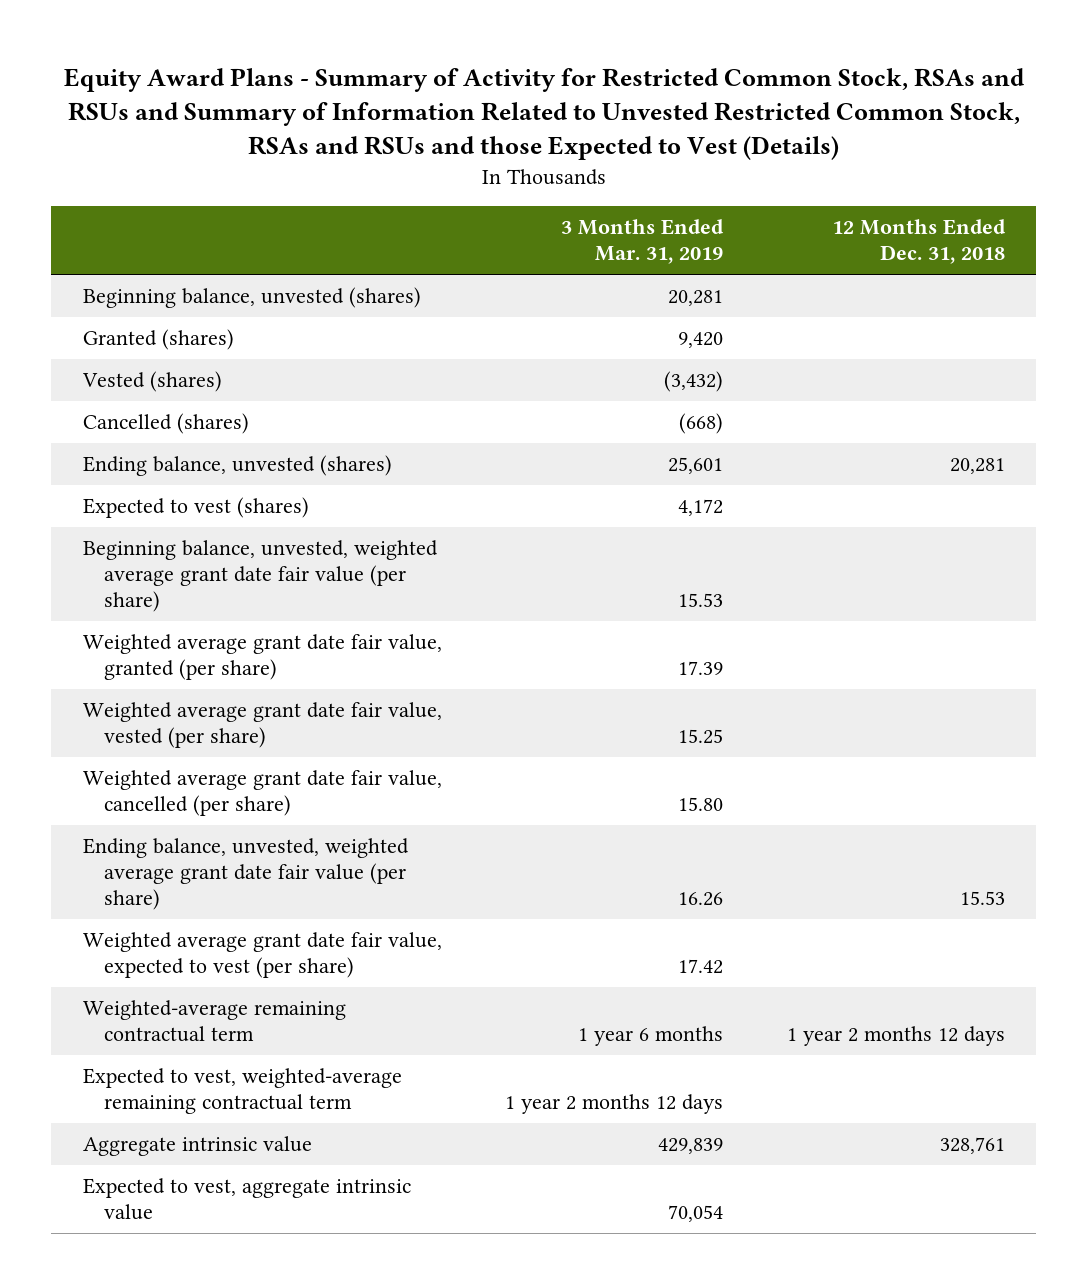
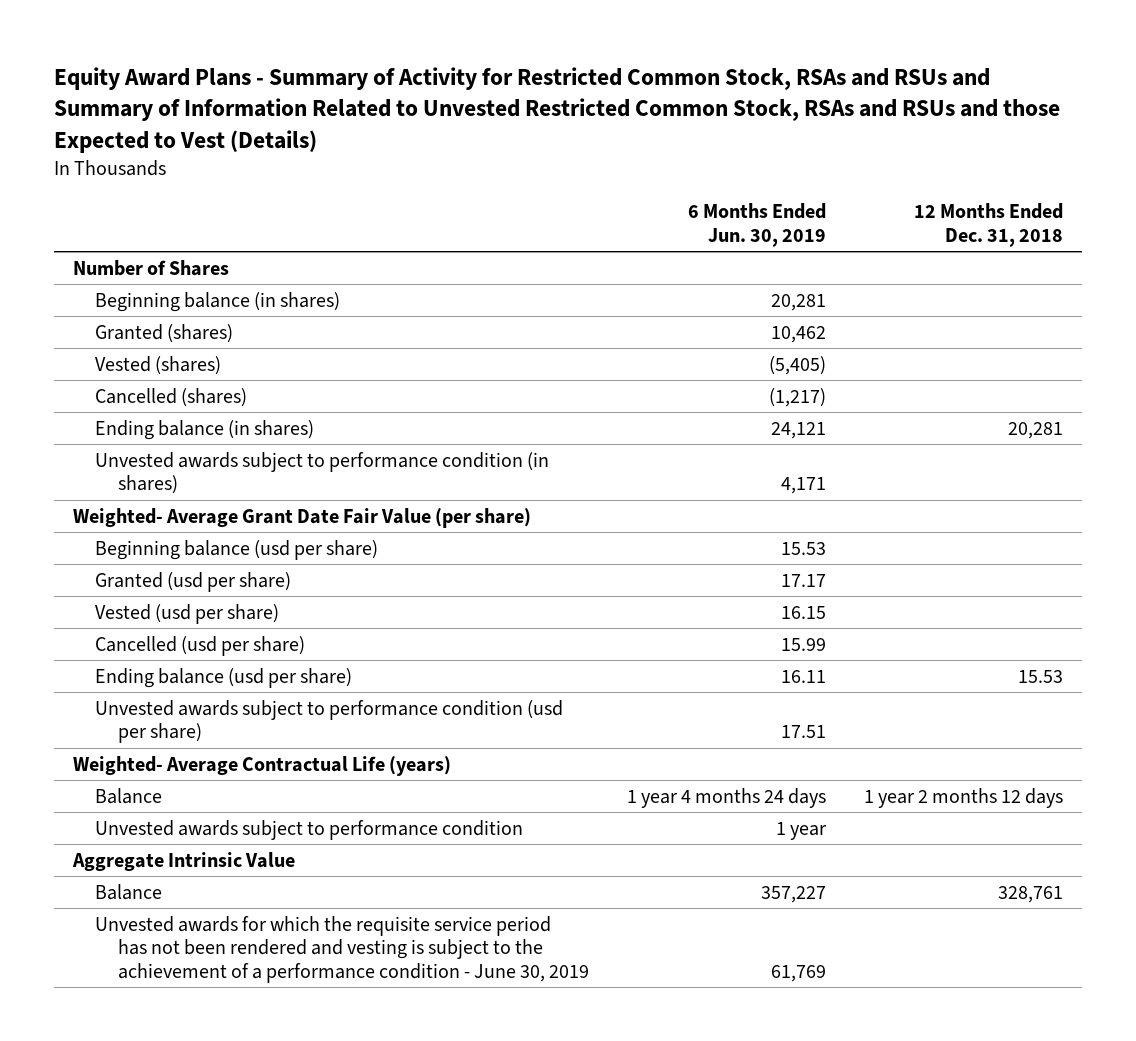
- | 3 Months Ended Mar. 31, 2019 | 12 Months Ended Dec. 31, 2018
+ | 6 Months Ended Jun. 30, 2019 | 12 Months Ended Dec. 31, 2018
- Beginning balance, unvested (shares) | 20,281 |
+ Number of Shares
+ Beginning balance (in shares) | 20,281 |
- Ending balance, unvested (shares) | 25,601 | 20,281
- Expected to vest (shares) | 4,172 |
- Beginning balance, unvested, weighted average grant date fair value (per share) | 15.53 |
- Weighted average grant date fair value, granted (per share) | 17.39 |
- Weighted average grant date fair value, vested (per share) | 15.25 |
- Weighted average grant date fair value, cancelled (per share) | 15.80 |
- Ending balance, unvested, weighted average grant date fair value (per share) | 16.26 | 15.53
- Weighted average grant date fair value, expected to vest (per share) | 17.42 |
- Weighted-average remaining contractual term | 1 year 6 months | 1 year 2 months 12 days
- Expected to vest, weighted-average remaining contractual term | 1 year 2 months 12 days |
- Aggregate intrinsic value | 429,839 | 328,761
- Expected to vest, aggregate intrinsic value | 70,054 |
+ Ending balance (in shares) | 24,121 | 20,281
+ Unvested awards subject to performance condition (in shares) | 4,171 |
+ Weighted- Average Grant Date Fair Value (per share)
+ Beginning balance (usd per share) | 15.53 |
+ Granted (usd per share) | 17.17 |
+ Vested (usd per share) | 16.15 |
+ Cancelled (usd per share) | 15.99 |
+ Ending balance (usd per share) | 16.11 | 15.53
+ Unvested awards subject to performance condition (usd per share) | 17.51 |
+ Weighted- Average Contractual Life (years)
+ Balance | 1 year 4 months 24 days | 1 year 2 months 12 days
+ Unvested awards subject to performance condition | 1 year |
+ Aggregate Intrinsic Value
+ Balance | 357,227 | 328,761
+ Unvested awards for which the requisite service period has not been rendered and vesting is subject to the achievement of a performance condition - June 30, 2019 | 61,769 |

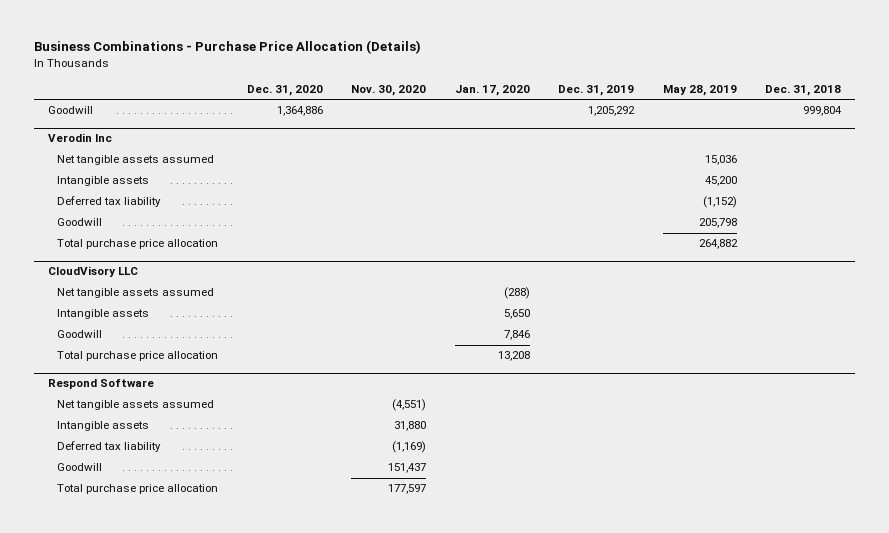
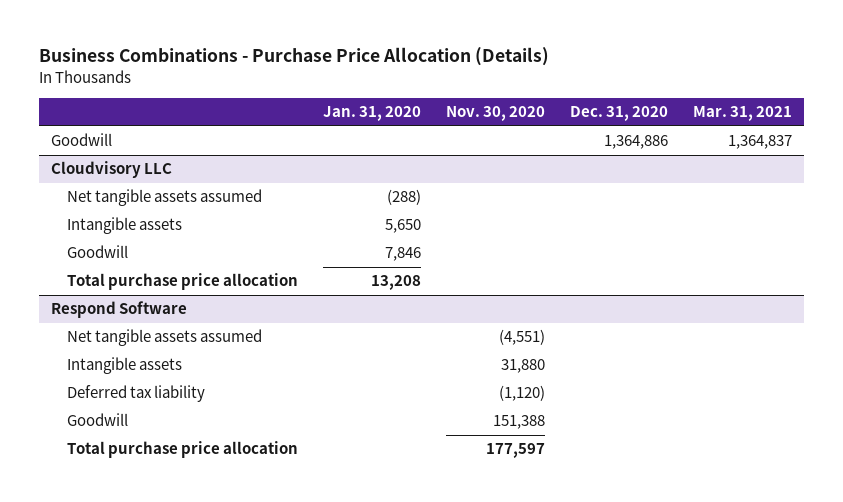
- | Dec. 31, 2020 | Nov. 30, 2020 | Jan. 17, 2020 | Dec. 31, 2019 | May 28, 2019 | Dec. 31, 2018
+ | Jan. 31, 2020 | Nov. 30, 2020 | Dec. 31, 2020 | Mar. 31, 2021
- Verodin Inc
- Net tangible assets assumed | | | | | 15,036 |
- Intangible assets | | | | | 45,200 |
- Deferred tax liability | | | | | (1,152) |
- Goodwill | | | | | 205,798 |
- Total purchase price allocation | | | | | 264,882 |
- CloudVisory LLC
+ Cloudvisory LLC
@ Respond Software
- Deferred tax liability | | (1,169) | | | |
- Goodwill | | 151,437 | | | |
+ Deferred tax liability | | (1,120) | |
+ Goodwill | | 151,388 | |

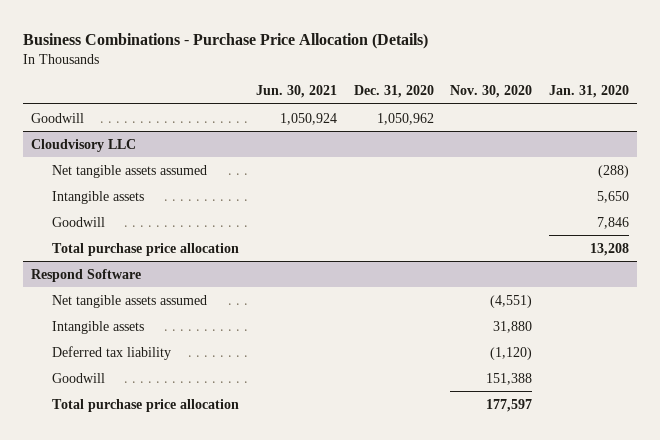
- | Jan. 31, 2020 | Nov. 30, 2020 | Dec. 31, 2020 | Mar. 31, 2021
+ | Jun. 30, 2021 | Dec. 31, 2020 | Nov. 30, 2020 | Jan. 31, 2020
- Goodwill | | | 1,364,886 | 1,364,837
+ Goodwill | 1,050,924 | 1,050,962 | |

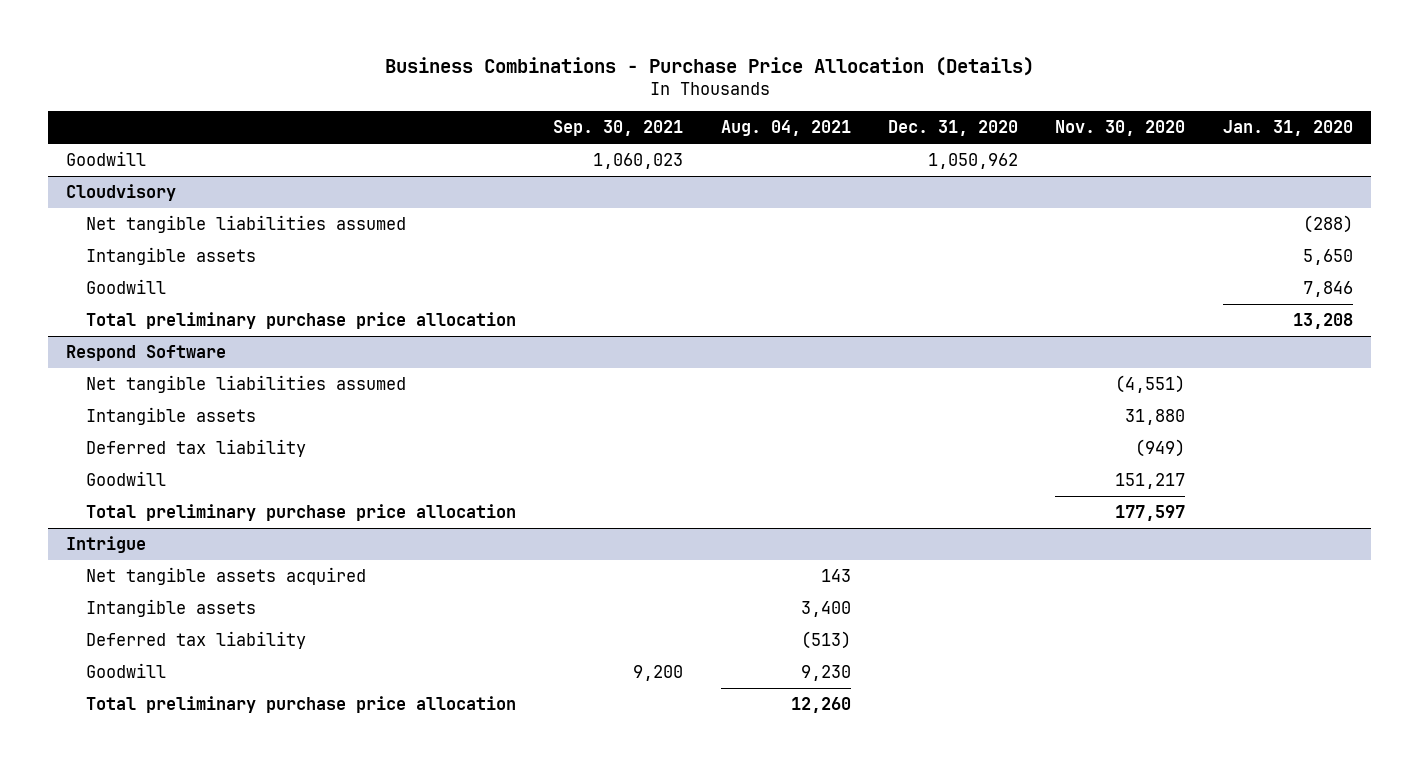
- | Jun. 30, 2021 | Dec. 31, 2020 | Nov. 30, 2020 | Jan. 31, 2020
+ | Sep. 30, 2021 | Aug. 04, 2021 | Dec. 31, 2020 | Nov. 30, 2020 | Jan. 31, 2020
- Cloudvisory LLC
- Net tangible assets assumed | | | | (288)
+ Cloudvisory
+ Net tangible liabilities assumed | | | | | (288)
- Total purchase price allocation | | | | 13,208
+ Total preliminary purchase price allocation | | | | | 13,208
@ Respond Software
- Net tangible assets assumed | | | (4,551) |
+ Net tangible liabilities assumed | | | | (4,551) |
- Deferred tax liability | | | (1,120) |
- Goodwill | | | 151,388 |
- Total purchase price allocation | | | 177,597 |
+ Deferred tax liability | | | | (949) |
+ Goodwill | | | | 151,217 |
+ Total preliminary purchase price allocation | | | | 177,597 |
+ Intrigue
+ Net tangible assets acquired | | 143 | | |
+ Intangible assets | | 3,400 | | |
+ Deferred tax liability | | (513) | | |
+ Goodwill | 9,200 | 9,230 | | |
+ Total preliminary purchase price allocation | | 12,260 | | |

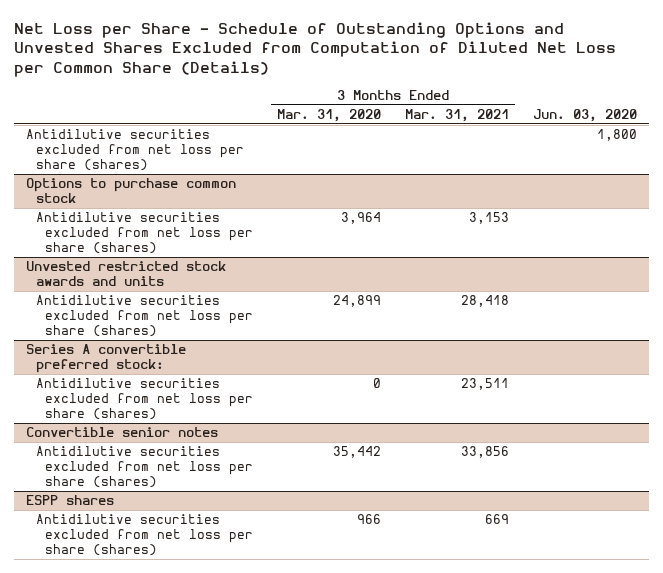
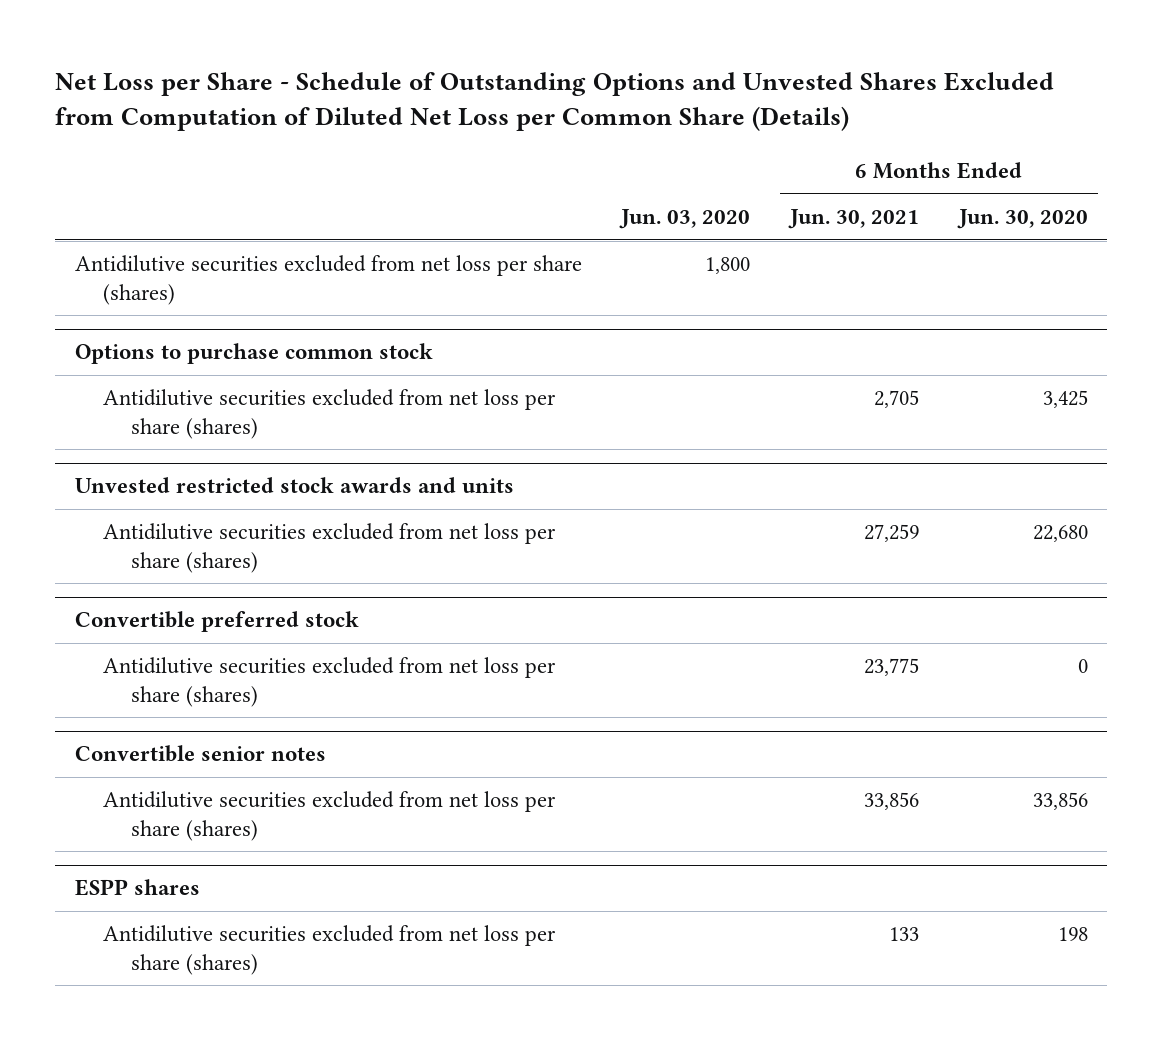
- | 3 Months Ended Mar. 31, 2020 | 3 Months Ended Mar. 31, 2021 | Jun. 03, 2020
+ | Jun. 03, 2020 | 6 Months Ended Jun. 30, 2021 | 6 Months Ended Jun. 30, 2020
- Series A convertible preferred stock:
+ Convertible preferred stock

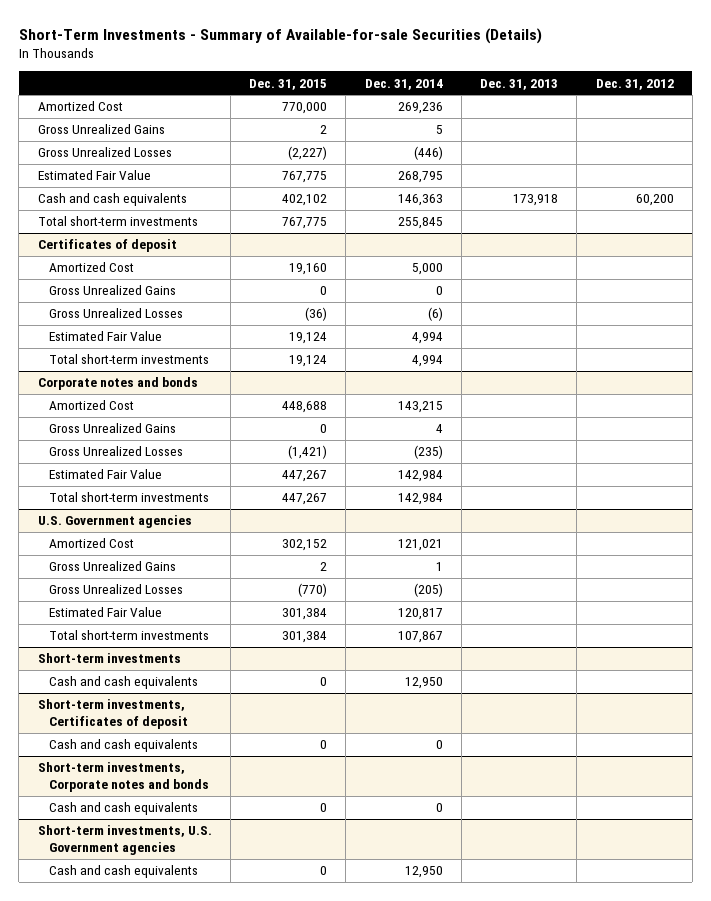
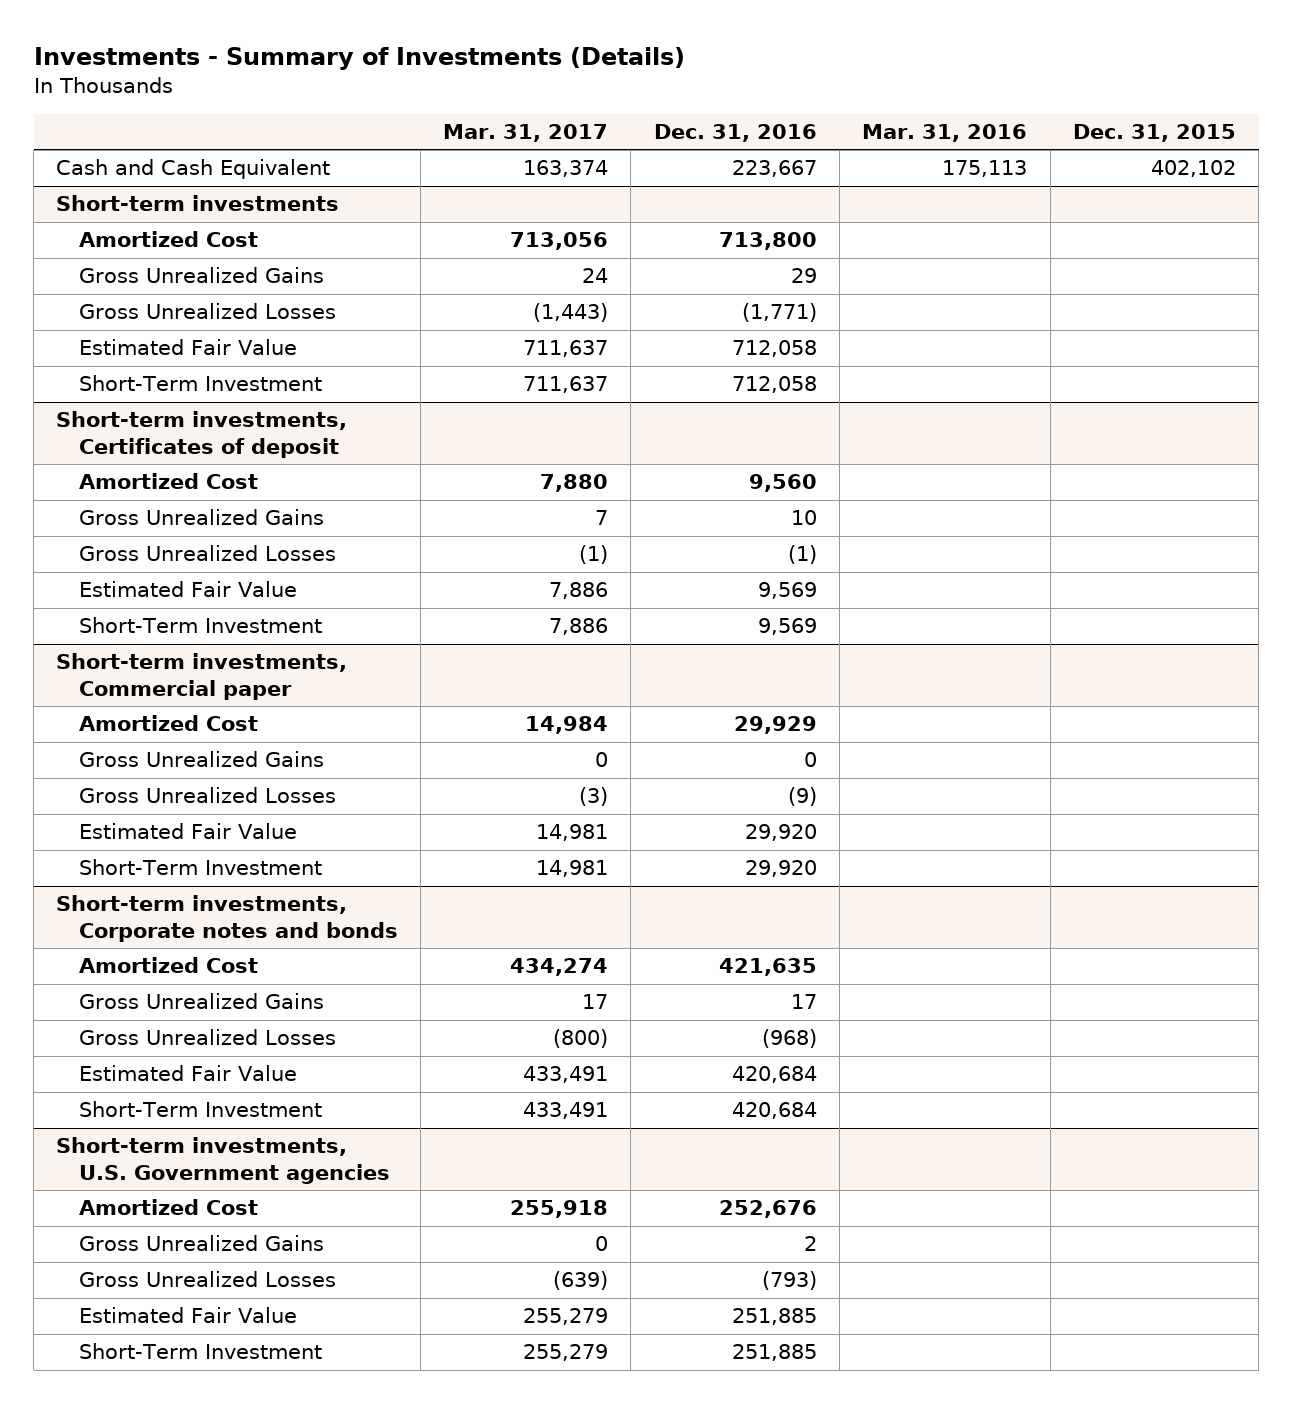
- Short-Term Investments - Summary of Available-for-sale Securities (Details)
+ Investments - Summary of Investments (Details)
- | Dec. 31, 2015 | Dec. 31, 2014 | Dec. 31, 2013 | Dec. 31, 2012
+ | Mar. 31, 2017 | Dec. 31, 2016 | Mar. 31, 2016 | Dec. 31, 2015
- Amortized Cost | 770,000 | 269,236 | |
- Gross Unrealized Gains | 2 | 5 | |
- Gross Unrealized Losses | (2,227) | (446) | |
- Estimated Fair Value | 767,775 | 268,795 | |
- Cash and cash equivalents | 402,102 | 146,363 | 173,918 | 60,200
- Total short-term investments | 767,775 | 255,845 | |
- Certificates of deposit
- Amortized Cost | 19,160 | 5,000 | |
- Gross Unrealized Gains | 0 | 0 | |
- Gross Unrealized Losses | (36) | (6) | |
- Estimated Fair Value | 19,124 | 4,994 | |
- Total short-term investments | 19,124 | 4,994 | |
- Corporate notes and bonds
- Amortized Cost | 448,688 | 143,215 | |
- Gross Unrealized Gains | 0 | 4 | |
- Gross Unrealized Losses | (1,421) | (235) | |
- Estimated Fair Value | 447,267 | 142,984 | |
- Total short-term investments | 447,267 | 142,984 | |
- U.S. Government agencies
- Amortized Cost | 302,152 | 121,021 | |
- Gross Unrealized Gains | 2 | 1 | |
- Gross Unrealized Losses | (770) | (205) | |
- Estimated Fair Value | 301,384 | 120,817 | |
- Total short-term investments | 301,384 | 107,867 | |
+ Cash and Cash Equivalent | 163,374 | 223,667 | 175,113 | 402,102
@ Short-term investments
- Cash and cash equivalents | 0 | 12,950 | |
+ Amortized Cost | 713,056 | 713,800 | |
+ Gross Unrealized Gains | 24 | 29 | |
+ Gross Unrealized Losses | (1,443) | (1,771) | |
+ Estimated Fair Value | 711,637 | 712,058 | |
+ Short-Term Investment | 711,637 | 712,058 | |
@ Short-term investments, Certificates of deposit
- Cash and cash equivalents | 0 | 0 | |
+ Amortized Cost | 7,880 | 9,560 | |
+ Gross Unrealized Gains | 7 | 10 | |
+ Gross Unrealized Losses | (1) | (1) | |
+ Estimated Fair Value | 7,886 | 9,569 | |
+ Short-Term Investment | 7,886 | 9,569 | |
+ Short-term investments, Commercial paper
+ Amortized Cost | 14,984 | 29,929 | |
+ Gross Unrealized Gains | 0 | 0 | |
+ Gross Unrealized Losses | (3) | (9) | |
+ Estimated Fair Value | 14,981 | 29,920 | |
+ Short-Term Investment | 14,981 | 29,920 | |
@ Short-term investments, Corporate notes and bonds
- Cash and cash equivalents | 0 | 0 | |
+ Amortized Cost | 434,274 | 421,635 | |
+ Gross Unrealized Gains | 17 | 17 | |
+ Gross Unrealized Losses | (800) | (968) | |
+ Estimated Fair Value | 433,491 | 420,684 | |
+ Short-Term Investment | 433,491 | 420,684 | |
@ Short-term investments, U.S. Government agencies
- Cash and cash equivalents | 0 | 12,950 | |
+ Amortized Cost | 255,918 | 252,676 | |
+ Gross Unrealized Gains | 0 | 2 | |
+ Gross Unrealized Losses | (639) | (793) | |
+ Estimated Fair Value | 255,279 | 251,885 | |
+ Short-Term Investment | 255,279 | 251,885 | |

